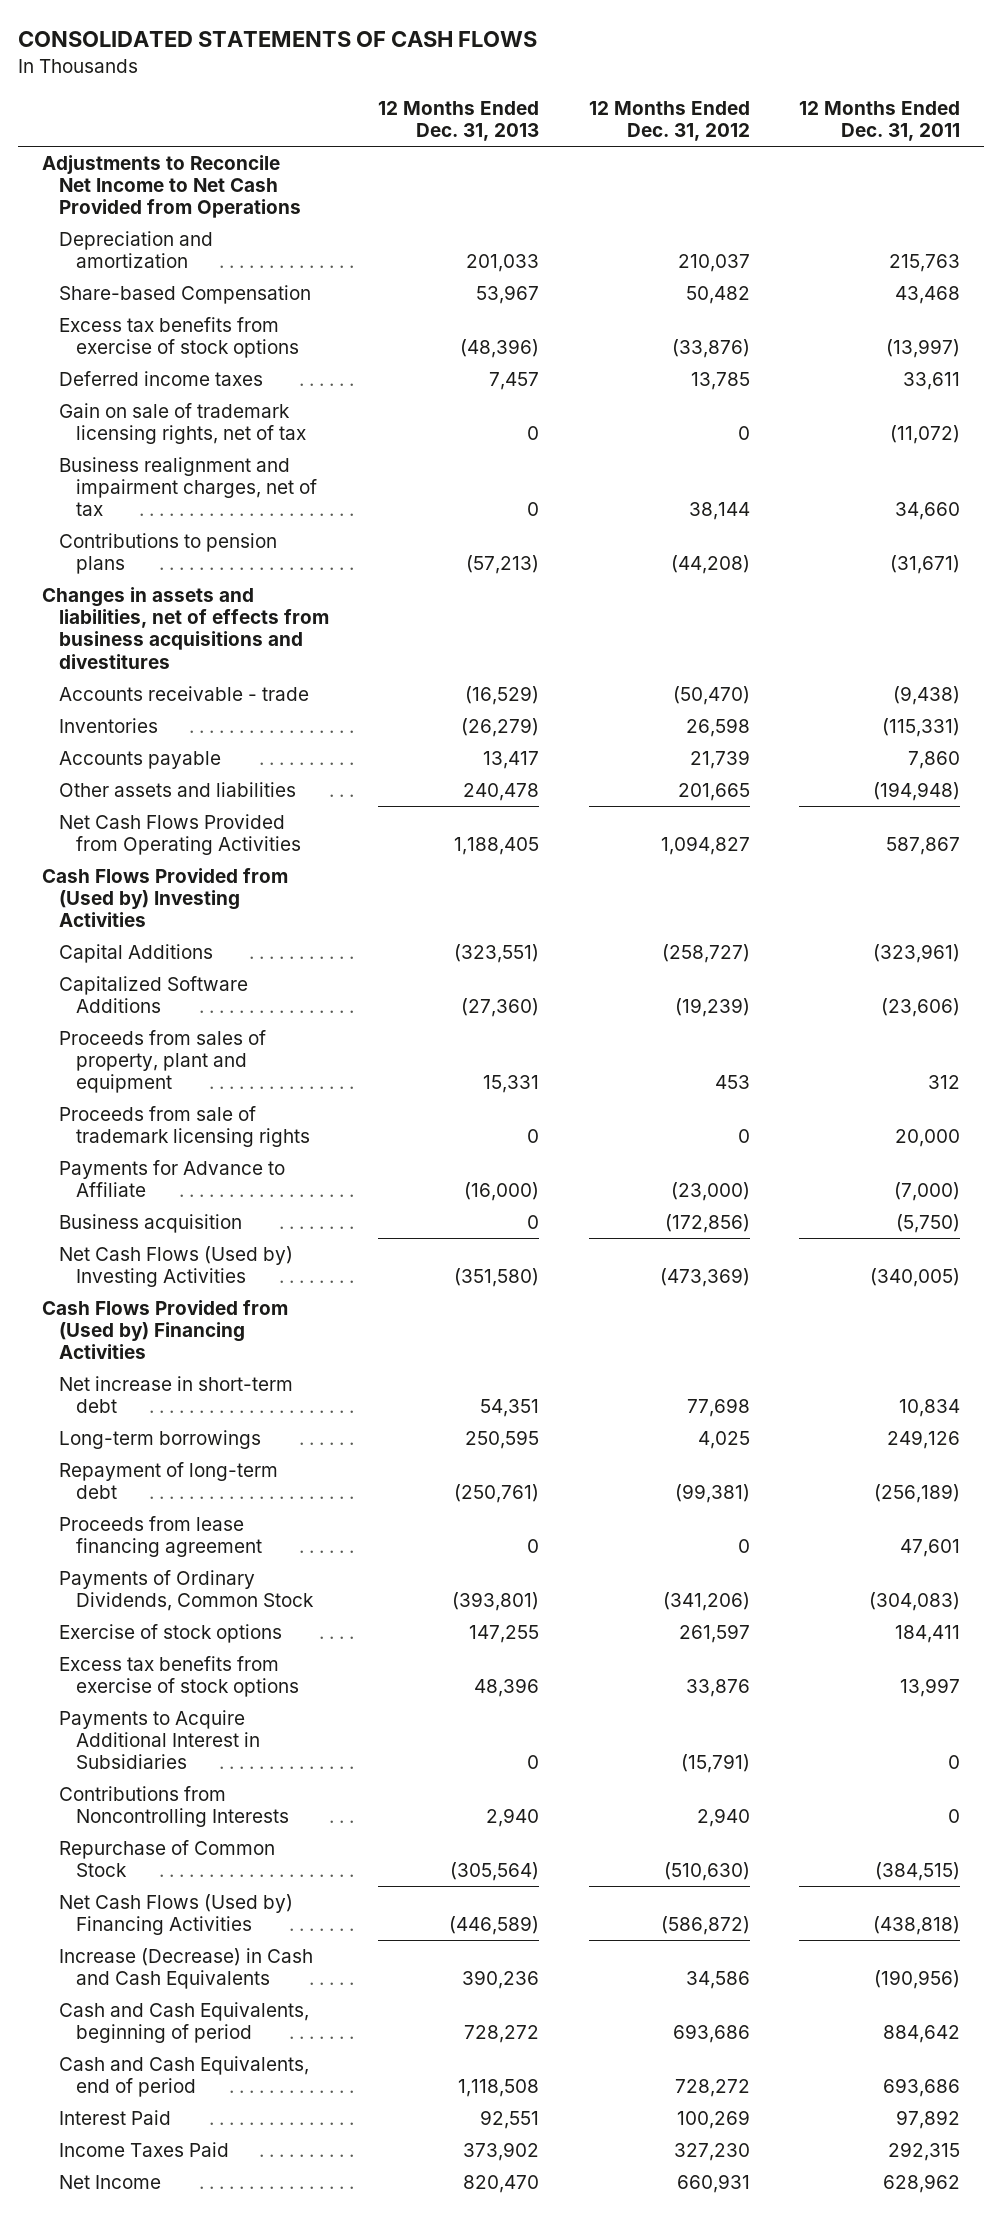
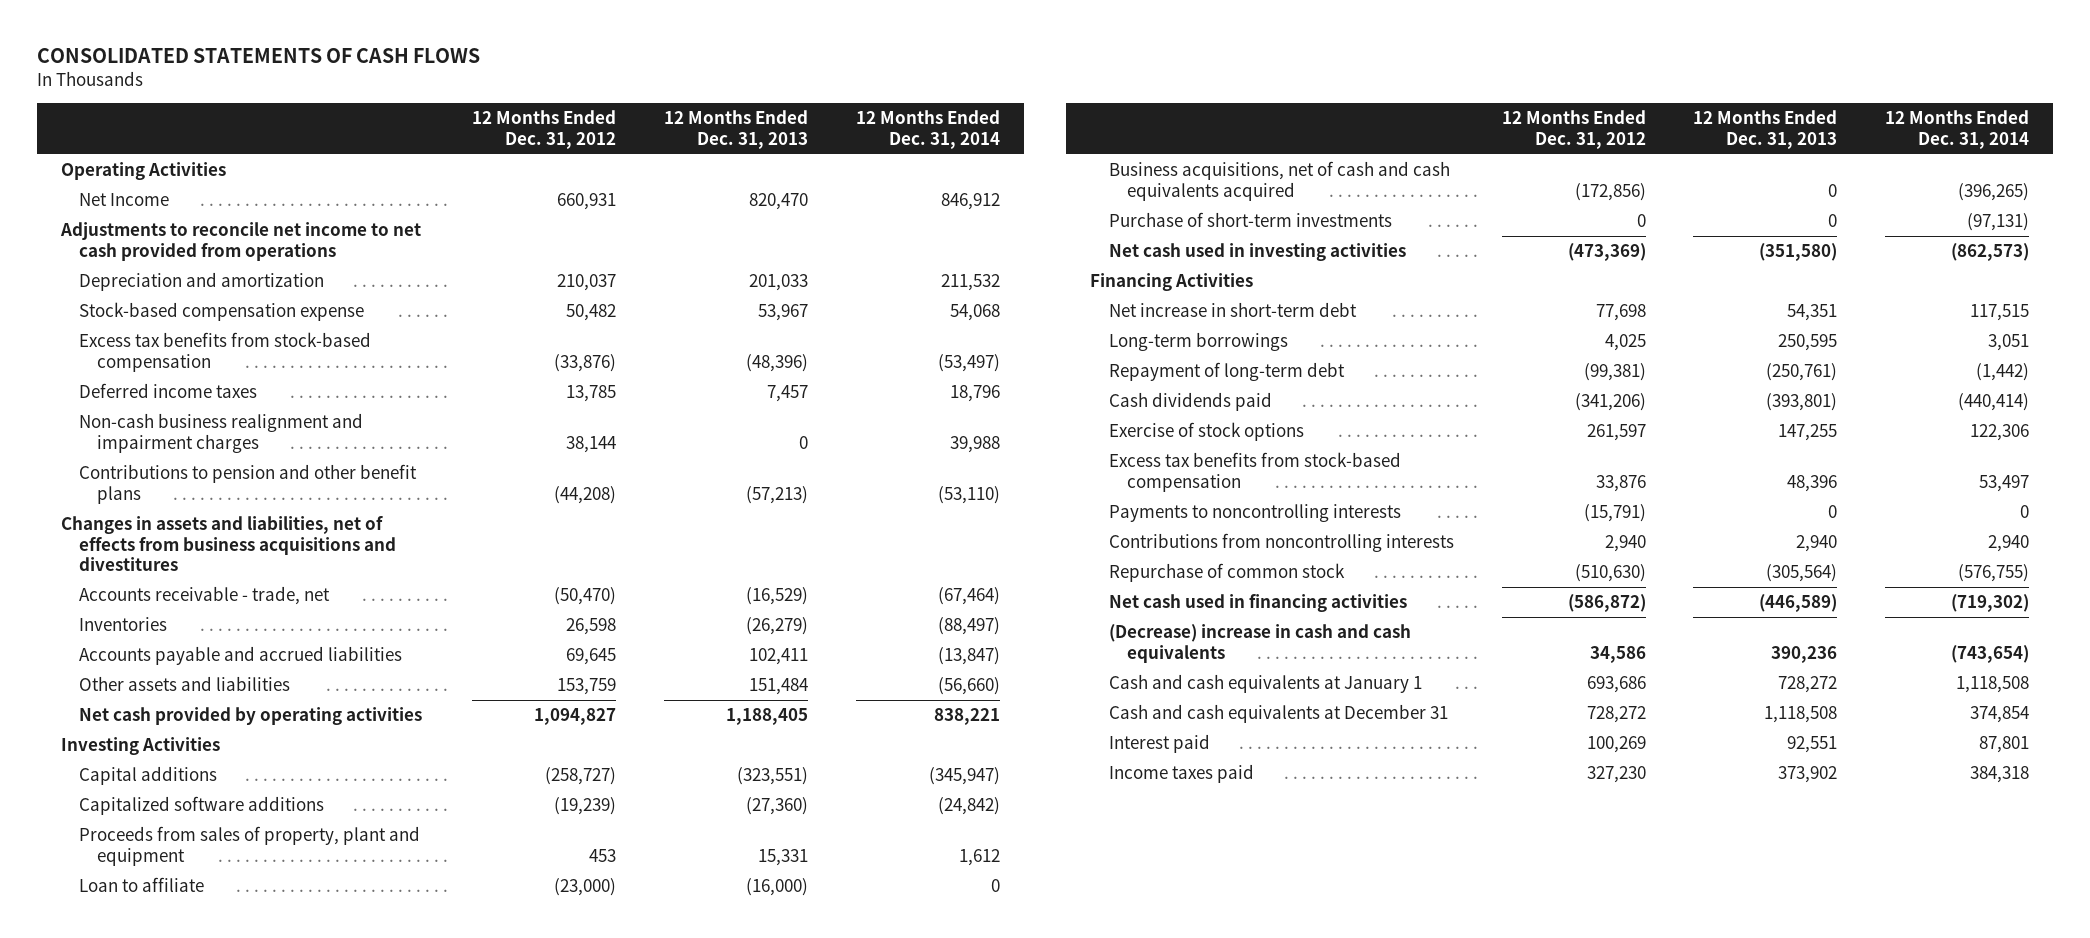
- | 12 Months Ended Dec. 31, 2013 | 12 Months Ended Dec. 31, 2012 | 12 Months Ended Dec. 31, 2011
+ | 12 Months Ended Dec. 31, 2012 | 12 Months Ended Dec. 31, 2013 | 12 Months Ended Dec. 31, 2014
- Adjustments to Reconcile Net Income to Net Cash Provided from Operations
+ Operating Activities
moved up: Net Income | 660,931 | 820,470 | 846,912
+ Adjustments to reconcile net income to net cash provided from operations
- Share-based Compensation | 53,967 | 50,482 | 43,468
- Excess tax benefits from exercise of stock options | (48,396) | (33,876) | (13,997)
+ Stock-based compensation expense | 50,482 | 53,967 | 54,068
+ Excess tax benefits from stock-based compensation | (33,876) | (48,396) | (53,497)
- Gain on sale of trademark licensing rights, net of tax | 0 | 0 | (11,072)
- Business realignment and impairment charges, net of tax | 0 | 38,144 | 34,660
- Contributions to pension plans | (57,213) | (44,208) | (31,671)
+ Non-cash business realignment and impairment charges | 38,144 | 0 | 39,988
+ Contributions to pension and other benefit plans | (44,208) | (57,213) | (53,110)
- Accounts receivable - trade | (16,529) | (50,470) | (9,438)
+ Accounts receivable - trade, net | (50,470) | (16,529) | (67,464)
- Accounts payable | 13,417 | 21,739 | 7,860
- Other assets and liabilities | 240,478 | 201,665 | (194,948)
- Net Cash Flows Provided from Operating Activities | 1,188,405 | 1,094,827 | 587,867
- Cash Flows Provided from (Used by) Investing Activities
- Capital Additions | (323,551) | (258,727) | (323,961)
- Capitalized Software Additions | (27,360) | (19,239) | (23,606)
+ Accounts payable and accrued liabilities | 69,645 | 102,411 | (13,847)
+ Other assets and liabilities | 153,759 | 151,484 | (56,660)
+ Net cash provided by operating activities | 1,094,827 | 1,188,405 | 838,221
+ Investing Activities
+ Capital additions | (258,727) | (323,551) | (345,947)
+ Capitalized software additions | (19,239) | (27,360) | (24,842)
- Proceeds from sale of trademark licensing rights | 0 | 0 | 20,000
- Payments for Advance to Affiliate | (16,000) | (23,000) | (7,000)
- Business acquisition | 0 | (172,856) | (5,750)
- Net Cash Flows (Used by) Investing Activities | (351,580) | (473,369) | (340,005)
- Cash Flows Provided from (Used by) Financing Activities
+ Loan to affiliate | (23,000) | (16,000) | 0
+ Business acquisitions, net of cash and cash equivalents acquired | (172,856) | 0 | (396,265)
+ Purchase of short-term investments | 0 | 0 | (97,131)
+ Net cash used in investing activities | (473,369) | (351,580) | (862,573)
+ Financing Activities
- Proceeds from lease financing agreement | 0 | 0 | 47,601
- Payments of Ordinary Dividends, Common Stock | (393,801) | (341,206) | (304,083)
+ Cash dividends paid | (341,206) | (393,801) | (440,414)
- Excess tax benefits from exercise of stock options | 48,396 | 33,876 | 13,997
- Payments to Acquire Additional Interest in Subsidiaries | 0 | (15,791) | 0
- Contributions from Noncontrolling Interests | 2,940 | 2,940 | 0
- Repurchase of Common Stock | (305,564) | (510,630) | (384,515)
- Net Cash Flows (Used by) Financing Activities | (446,589) | (586,872) | (438,818)
- Increase (Decrease) in Cash and Cash Equivalents | 390,236 | 34,586 | (190,956)
- Cash and Cash Equivalents, beginning of period | 728,272 | 693,686 | 884,642
- Cash and Cash Equivalents, end of period | 1,118,508 | 728,272 | 693,686
- Interest Paid | 92,551 | 100,269 | 97,892
- Income Taxes Paid | 373,902 | 327,230 | 292,315
+ Excess tax benefits from stock-based compensation | 33,876 | 48,396 | 53,497
+ Payments to noncontrolling interests | (15,791) | 0 | 0
+ Contributions from noncontrolling interests | 2,940 | 2,940 | 2,940
+ Repurchase of common stock | (510,630) | (305,564) | (576,755)
+ Net cash used in financing activities | (586,872) | (446,589) | (719,302)
+ (Decrease) increase in cash and cash equivalents | 34,586 | 390,236 | (743,654)
+ Cash and cash equivalents at January 1 | 693,686 | 728,272 | 1,118,508
+ Cash and cash equivalents at December 31 | 728,272 | 1,118,508 | 374,854
+ Interest paid | 100,269 | 92,551 | 87,801
+ Income taxes paid | 327,230 | 373,902 | 384,318

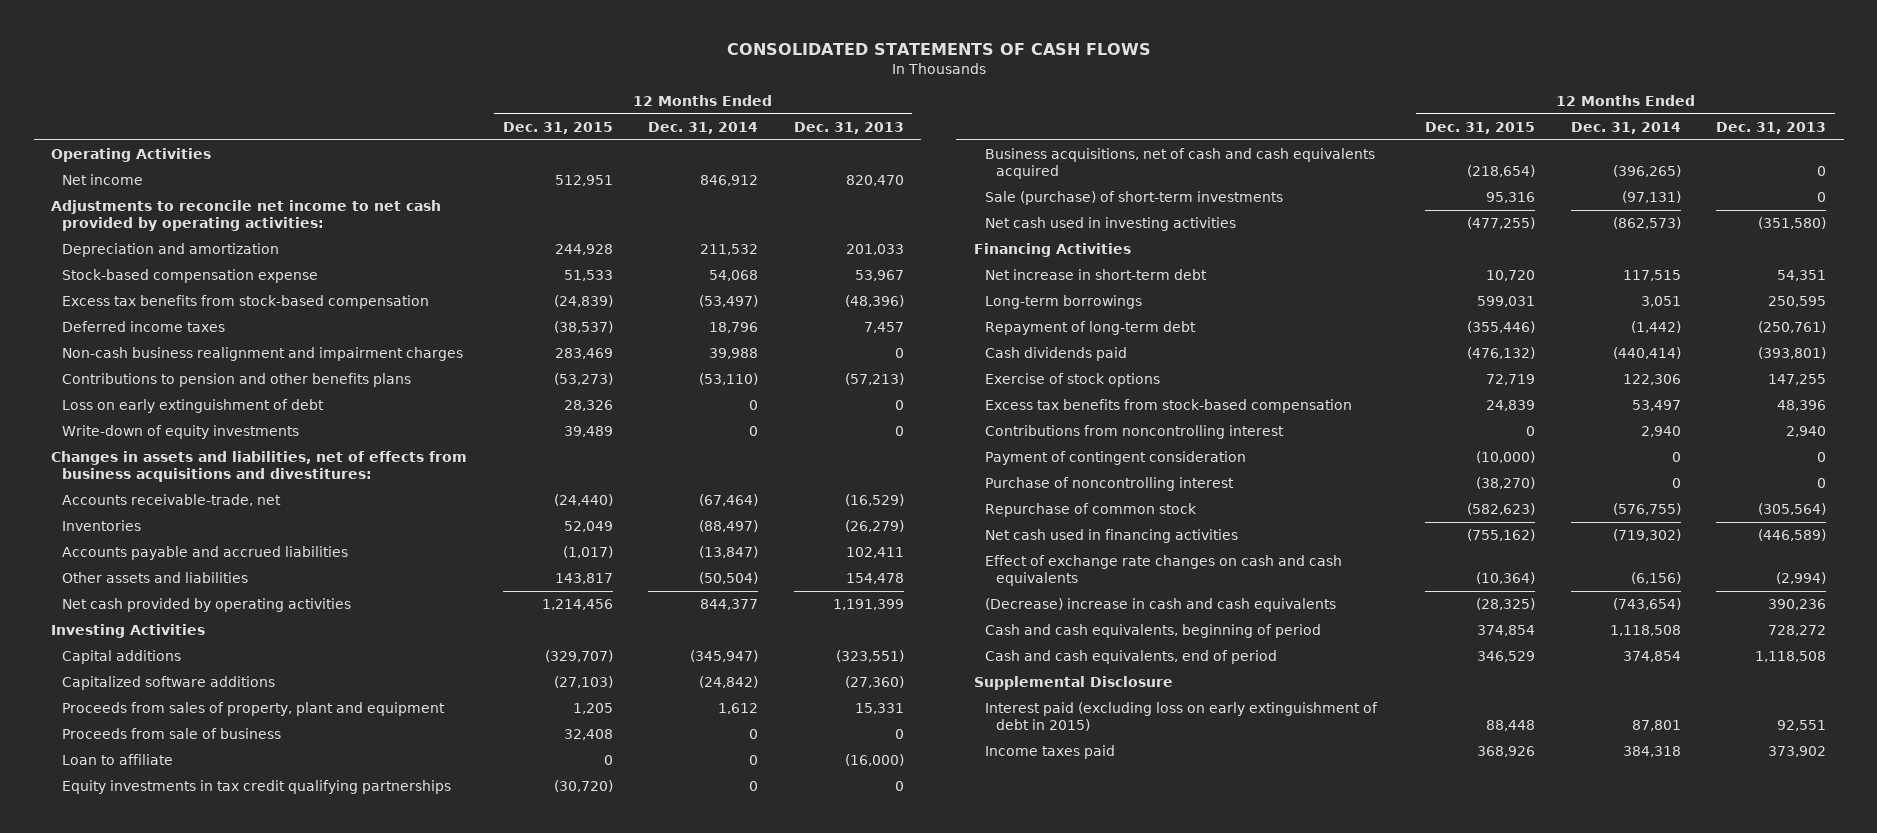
- | 12 Months Ended Dec. 31, 2012 | 12 Months Ended Dec. 31, 2013 | 12 Months Ended Dec. 31, 2014
+ | 12 Months Ended Dec. 31, 2015 | 12 Months Ended Dec. 31, 2014 | 12 Months Ended Dec. 31, 2013
- Net Income | 660,931 | 820,470 | 846,912
- Adjustments to reconcile net income to net cash provided from operations
+ Net income | 512,951 | 846,912 | 820,470
+ Adjustments to reconcile net income to net cash provided by operating activities:
- Contributions to pension and other benefit plans | (44,208) | (57,213) | (53,110)
- Changes in assets and liabilities, net of effects from business acquisitions and divestitures
- Accounts receivable - trade, net | (50,470) | (16,529) | (67,464)
+ Contributions to pension and other benefits plans | (53,273) | (53,110) | (57,213)
+ Loss on early extinguishment of debt | 28,326 | 0 | 0
+ Write-down of equity investments | 39,489 | 0 | 0
+ Changes in assets and liabilities, net of effects from business acquisitions and divestitures:
+ Accounts receivable-trade, net | (24,440) | (67,464) | (16,529)
- Other assets and liabilities | 153,759 | 151,484 | (56,660)
- Net cash provided by operating activities | 1,094,827 | 1,188,405 | 838,221
+ Other assets and liabilities | 143,817 | (50,504) | 154,478
+ Net cash provided by operating activities | 1,214,456 | 844,377 | 1,191,399
+ Proceeds from sale of business | 32,408 | 0 | 0
+ Equity investments in tax credit qualifying partnerships | (30,720) | 0 | 0
- Purchase of short-term investments | 0 | 0 | (97,131)
+ Sale (purchase) of short-term investments | 95,316 | (97,131) | 0
- Payments to noncontrolling interests | (15,791) | 0 | 0
- Contributions from noncontrolling interests | 2,940 | 2,940 | 2,940
+ Contributions from noncontrolling interest | 0 | 2,940 | 2,940
+ Payment of contingent consideration | (10,000) | 0 | 0
+ Purchase of noncontrolling interest | (38,270) | 0 | 0
+ Effect of exchange rate changes on cash and cash equivalents | (10,364) | (6,156) | (2,994)
- Cash and cash equivalents at January 1 | 693,686 | 728,272 | 1,118,508
- Cash and cash equivalents at December 31 | 728,272 | 1,118,508 | 374,854
- Interest paid | 100,269 | 92,551 | 87,801
+ Cash and cash equivalents, beginning of period | 374,854 | 1,118,508 | 728,272
+ Cash and cash equivalents, end of period | 346,529 | 374,854 | 1,118,508
+ Supplemental Disclosure
+ Interest paid (excluding loss on early extinguishment of debt in 2015) | 88,448 | 87,801 | 92,551

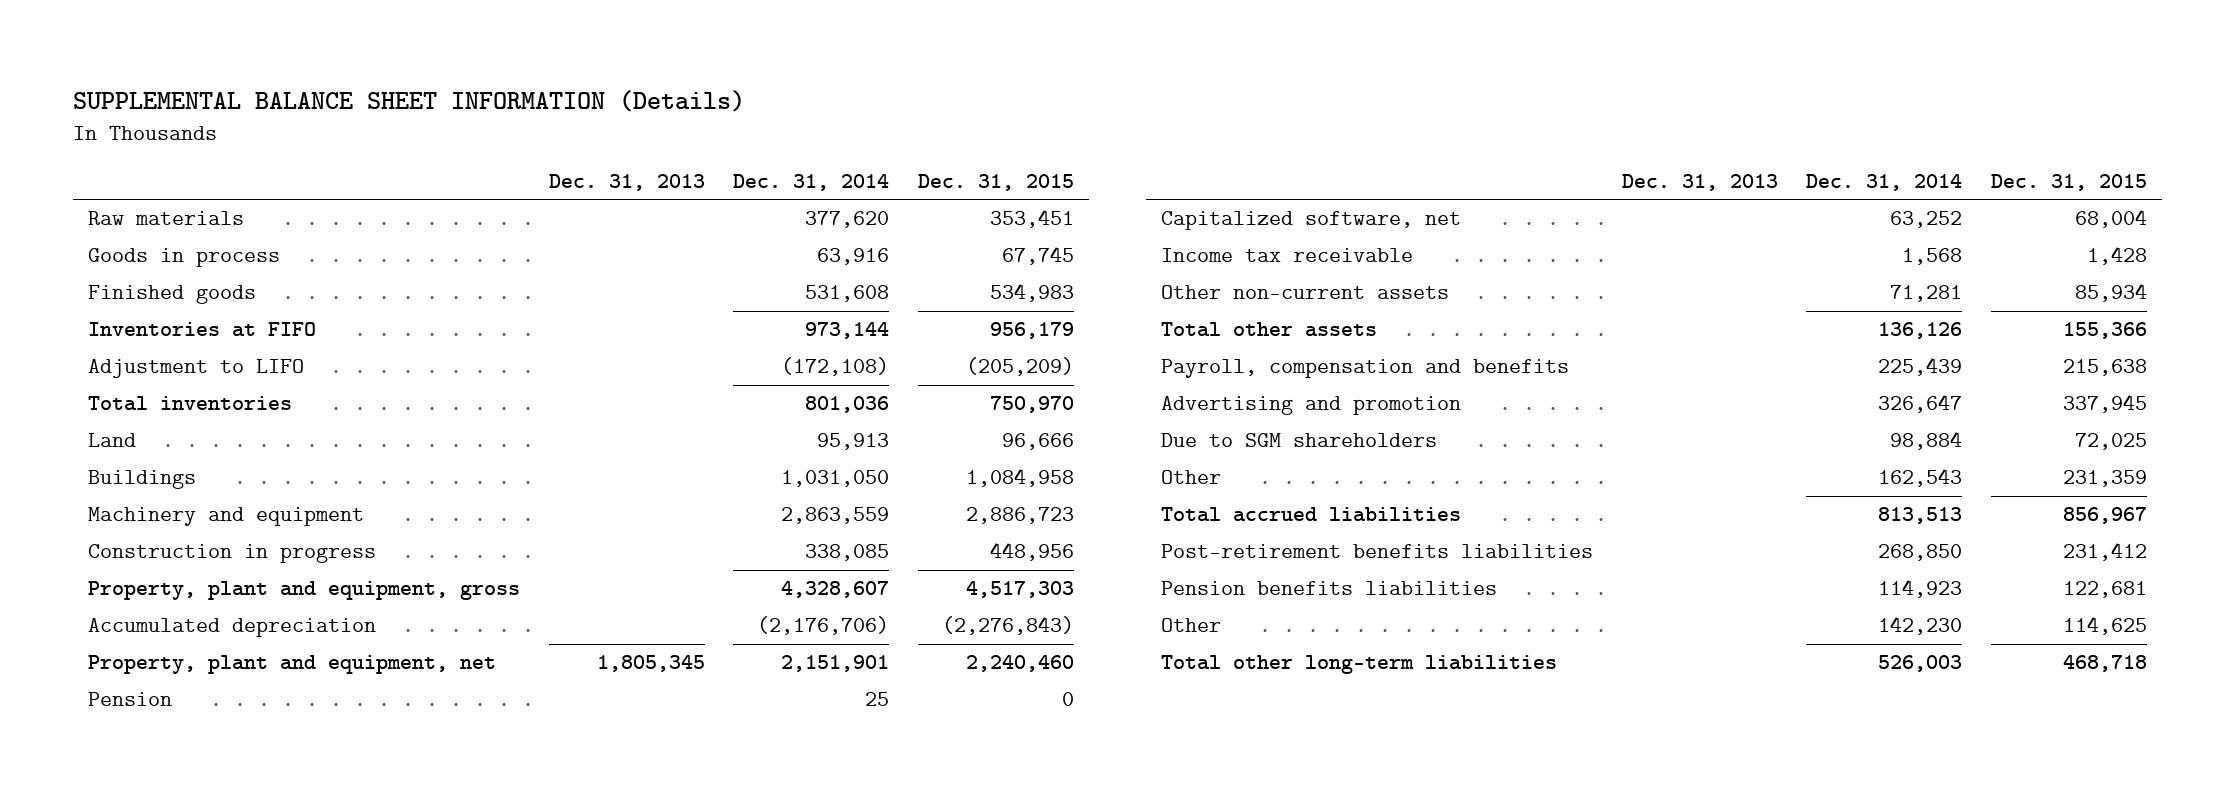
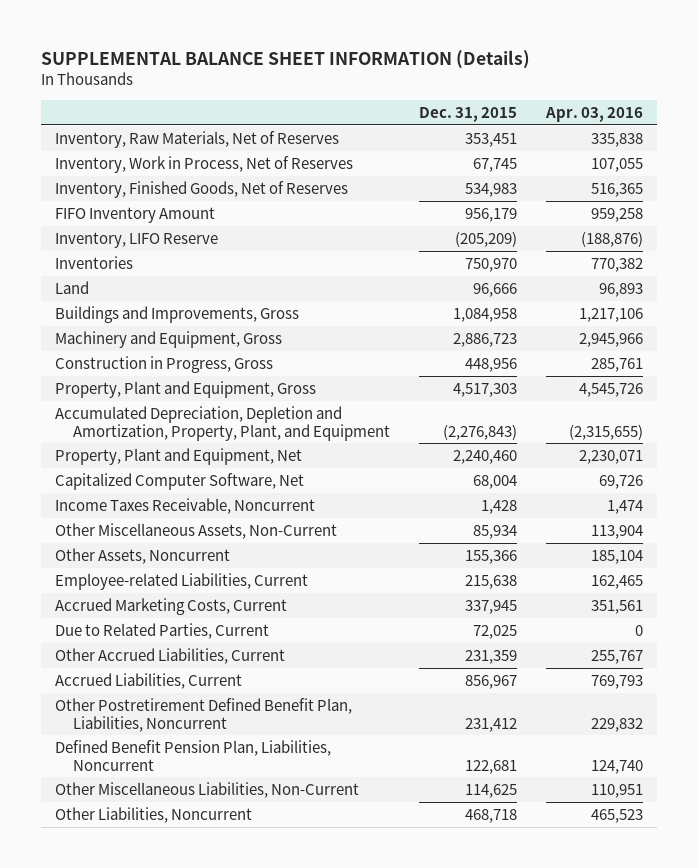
- | Dec. 31, 2013 | Dec. 31, 2014 | Dec. 31, 2015
+ | Dec. 31, 2015 | Apr. 03, 2016
- Raw materials | | 377,620 | 353,451
- Goods in process | | 63,916 | 67,745
- Finished goods | | 531,608 | 534,983
- Inventories at FIFO | | 973,144 | 956,179
- Adjustment to LIFO | | (172,108) | (205,209)
- Total inventories | | 801,036 | 750,970
+ Inventory, Raw Materials, Net of Reserves | 353,451 | 335,838
+ Inventory, Work in Process, Net of Reserves | 67,745 | 107,055
+ Inventory, Finished Goods, Net of Reserves | 534,983 | 516,365
+ FIFO Inventory Amount | 956,179 | 959,258
+ Inventory, LIFO Reserve | (205,209) | (188,876)
+ Inventories | 750,970 | 770,382
- Buildings | | 1,031,050 | 1,084,958
- Machinery and equipment | | 2,863,559 | 2,886,723
- Construction in progress | | 338,085 | 448,956
- Property, plant and equipment, gross | | 4,328,607 | 4,517,303
- Accumulated depreciation | | (2,176,706) | (2,276,843)
- Property, plant and equipment, net | 1,805,345 | 2,151,901 | 2,240,460
- Pension | | 25 | 0
- Capitalized software, net | | 63,252 | 68,004
- Income tax receivable | | 1,568 | 1,428
- Other non-current assets | | 71,281 | 85,934
- Total other assets | | 136,126 | 155,366
- Payroll, compensation and benefits | | 225,439 | 215,638
- Advertising and promotion | | 326,647 | 337,945
- Due to SGM shareholders | | 98,884 | 72,025
- Other | | 162,543 | 231,359
- Total accrued liabilities | | 813,513 | 856,967
- Post-retirement benefits liabilities | | 268,850 | 231,412
- Pension benefits liabilities | | 114,923 | 122,681
- Other | | 142,230 | 114,625
- Total other long-term liabilities | | 526,003 | 468,718
+ Buildings and Improvements, Gross | 1,084,958 | 1,217,106
+ Machinery and Equipment, Gross | 2,886,723 | 2,945,966
+ Construction in Progress, Gross | 448,956 | 285,761
+ Property, Plant and Equipment, Gross | 4,517,303 | 4,545,726
+ Accumulated Depreciation, Depletion and Amortization, Property, Plant, and Equipment | (2,276,843) | (2,315,655)
+ Property, Plant and Equipment, Net | 2,240,460 | 2,230,071
+ Capitalized Computer Software, Net | 68,004 | 69,726
+ Income Taxes Receivable, Noncurrent | 1,428 | 1,474
+ Other Miscellaneous Assets, Non-Current | 85,934 | 113,904
+ Other Assets, Noncurrent | 155,366 | 185,104
+ Employee-related Liabilities, Current | 215,638 | 162,465
+ Accrued Marketing Costs, Current | 337,945 | 351,561
+ Due to Related Parties, Current | 72,025 | 0
+ Other Accrued Liabilities, Current | 231,359 | 255,767
+ Accrued Liabilities, Current | 856,967 | 769,793
+ Other Postretirement Defined Benefit Plan, Liabilities, Noncurrent | 231,412 | 229,832
+ Defined Benefit Pension Plan, Liabilities, Noncurrent | 122,681 | 124,740
+ Other Miscellaneous Liabilities, Non-Current | 114,625 | 110,951
+ Other Liabilities, Noncurrent | 468,718 | 465,523

